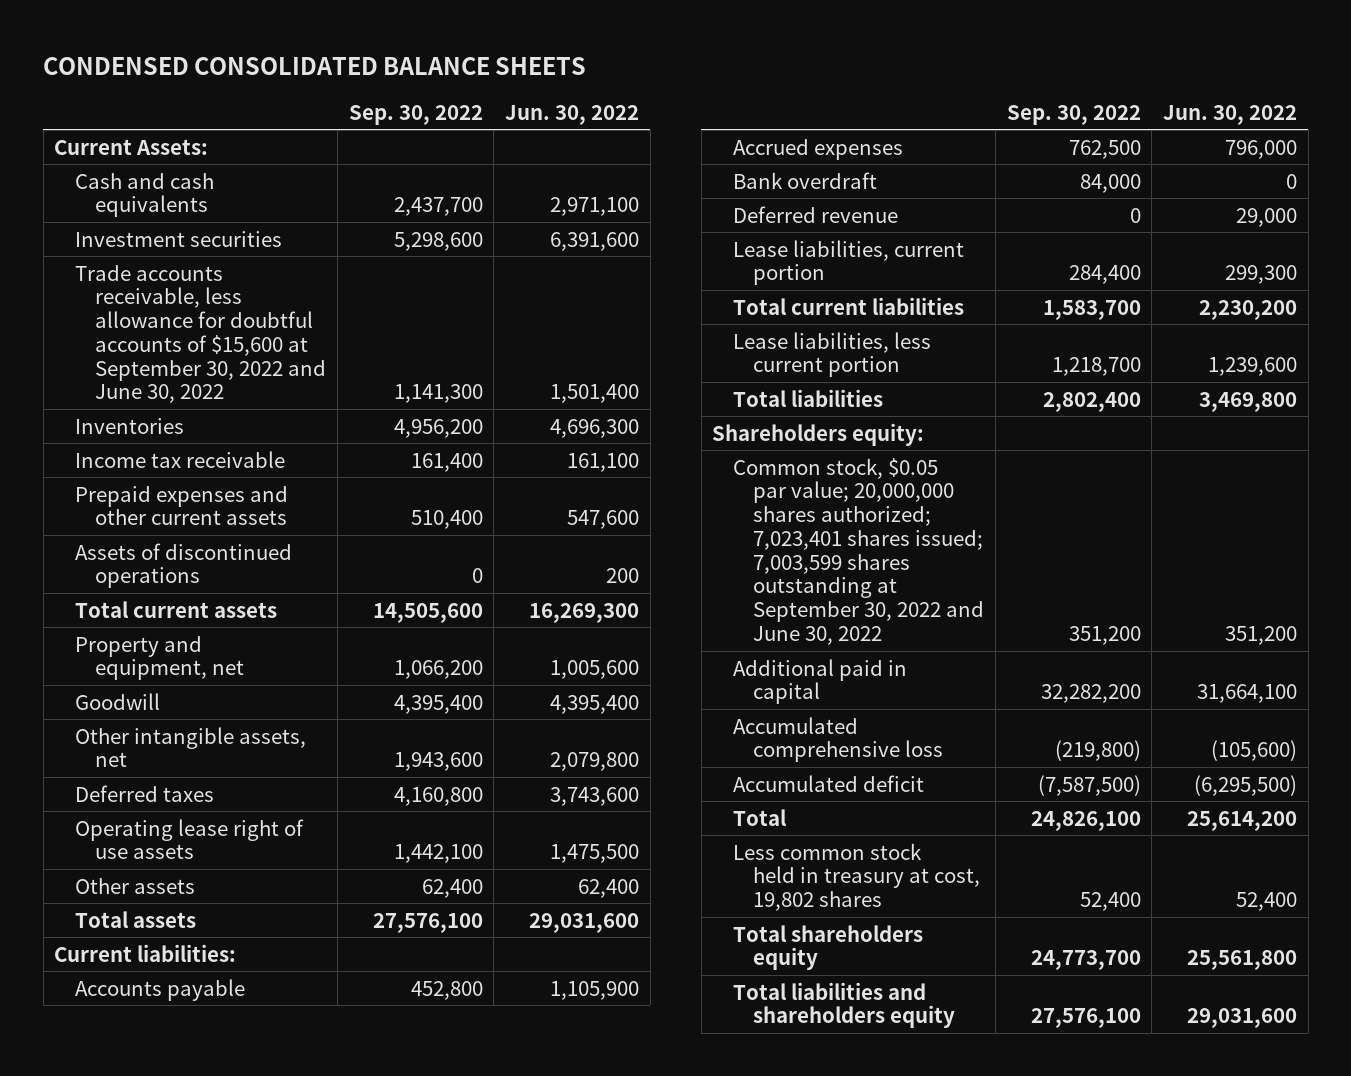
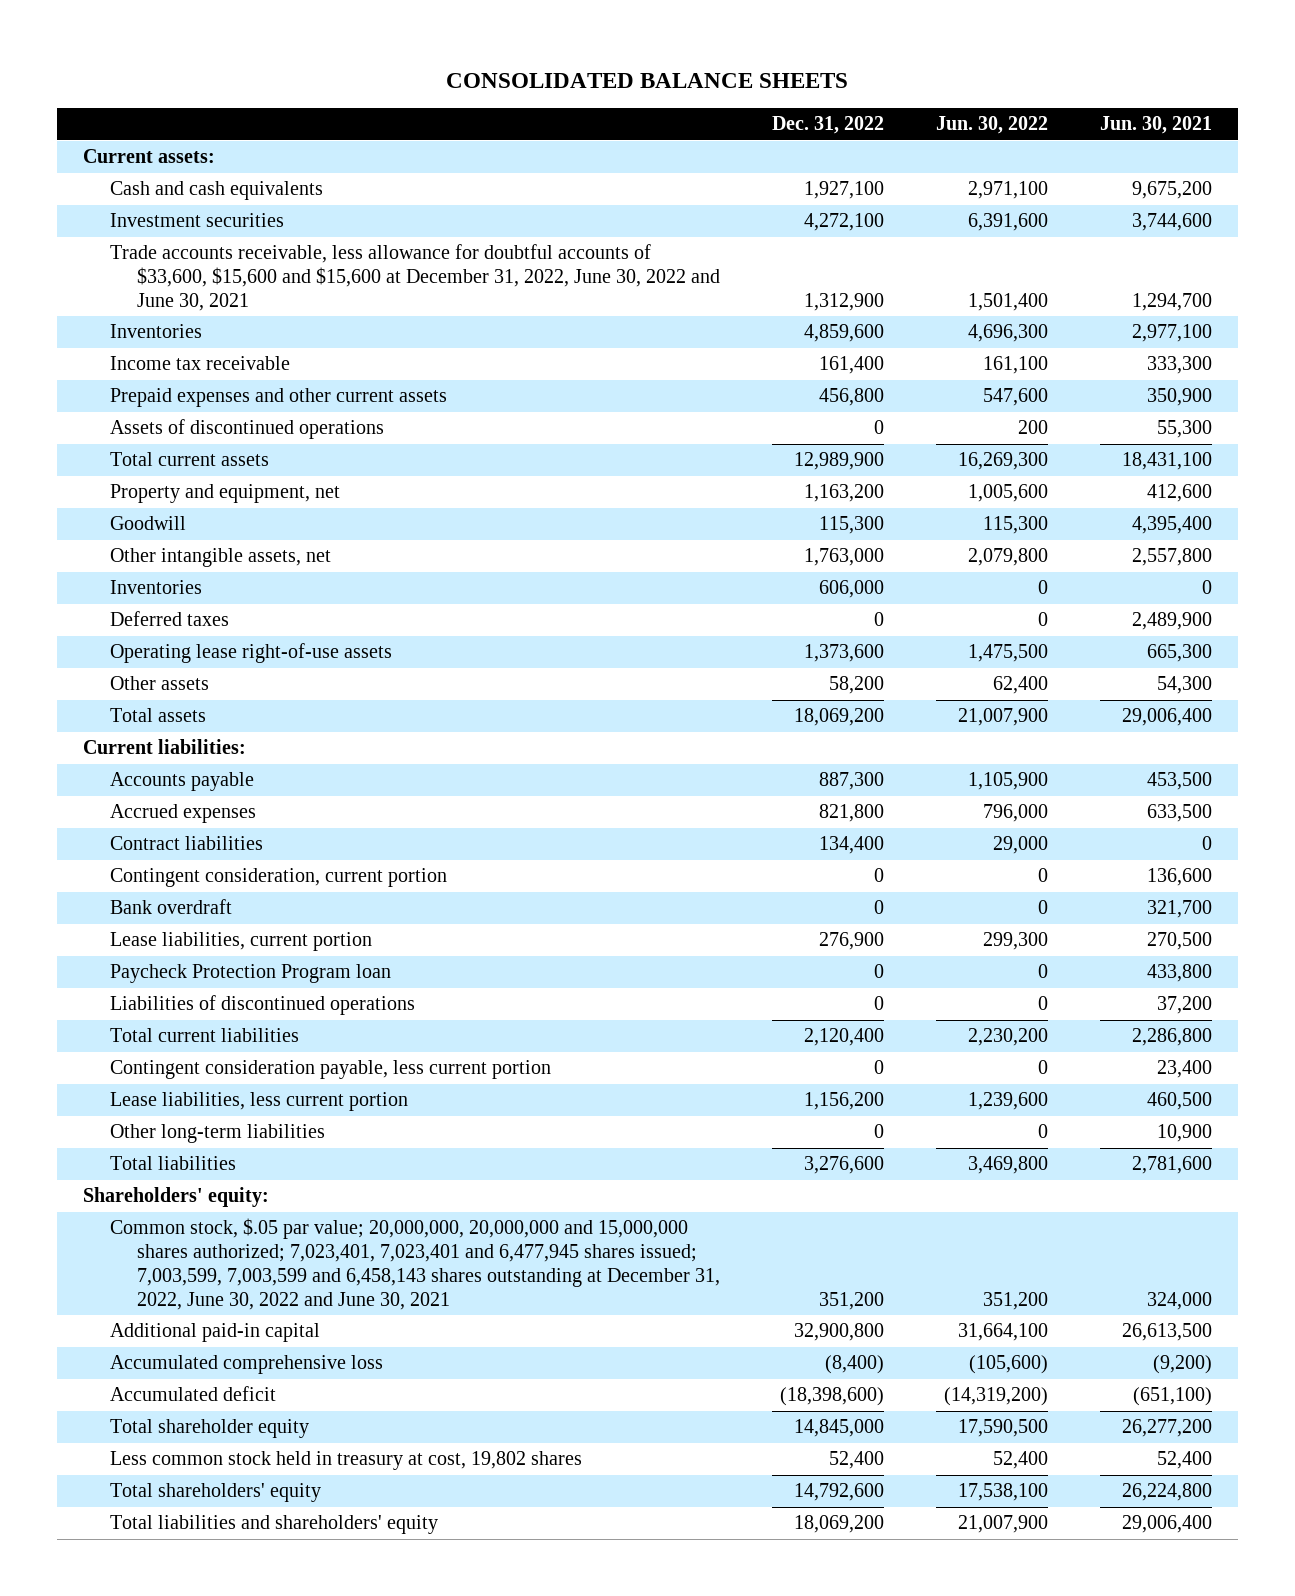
- CONDENSED CONSOLIDATED BALANCE SHEETS
+ CONSOLIDATED BALANCE SHEETS
- | Sep. 30, 2022 | Jun. 30, 2022
+ | Dec. 31, 2022 | Jun. 30, 2022 | Jun. 30, 2021
- Current Assets:
+ Current assets:
- Trade accounts receivable, less allowance for doubtful accounts of $15,600 at September 30, 2022 and June 30, 2022 | 1,141,300 | 1,501,400
+ Trade accounts receivable, less allowance for doubtful accounts of $33,600, $15,600 and $15,600 at December 31, 2022, June 30, 2022 and June 30, 2021 | 1,312,900 | 1,501,400 | 1,294,700
- Goodwill | 4,395,400 | 4,395,400
+ Goodwill | 115,300 | 115,300 | 4,395,400
- Deferred taxes | 4,160,800 | 3,743,600
- Operating lease right of use assets | 1,442,100 | 1,475,500
+ Inventories | 606,000 | 0 | 0
+ Deferred taxes | 0 | 0 | 2,489,900
+ Operating lease right-of-use assets | 1,373,600 | 1,475,500 | 665,300
- Total assets | 27,576,100 | 29,031,600
+ Total assets | 18,069,200 | 21,007,900 | 29,006,400
+ Contract liabilities | 134,400 | 29,000 | 0
+ Contingent consideration, current portion | 0 | 0 | 136,600
- Deferred revenue | 0 | 29,000
+ Paycheck Protection Program loan | 0 | 0 | 433,800
+ Liabilities of discontinued operations | 0 | 0 | 37,200
+ Contingent consideration payable, less current portion | 0 | 0 | 23,400
+ Other long-term liabilities | 0 | 0 | 10,900
- Shareholders equity:
- Common stock, $0.05 par value; 20,000,000 shares authorized; 7,023,401 shares issued; 7,003,599 shares outstanding at September 30, 2022 and June 30, 2022 | 351,200 | 351,200
- Additional paid in capital | 32,282,200 | 31,664,100
+ Shareholders' equity:
+ Common stock, $.05 par value; 20,000,000, 20,000,000 and 15,000,000 shares authorized; 7,023,401, 7,023,401 and 6,477,945 shares issued; 7,003,599, 7,003,599 and 6,458,143 shares outstanding at December 31, 2022, June 30, 2022 and June 30, 2021 | 351,200 | 351,200 | 324,000
+ Additional paid-in capital | 32,900,800 | 31,664,100 | 26,613,500
- Accumulated deficit | (7,587,500) | (6,295,500)
- Total | 24,826,100 | 25,614,200
+ Accumulated deficit | (18,398,600) | (14,319,200) | (651,100)
+ Total shareholder equity | 14,845,000 | 17,590,500 | 26,277,200
- Total shareholders equity | 24,773,700 | 25,561,800
- Total liabilities and shareholders equity | 27,576,100 | 29,031,600
+ Total shareholders' equity | 14,792,600 | 17,538,100 | 26,224,800
+ Total liabilities and shareholders' equity | 18,069,200 | 21,007,900 | 29,006,400

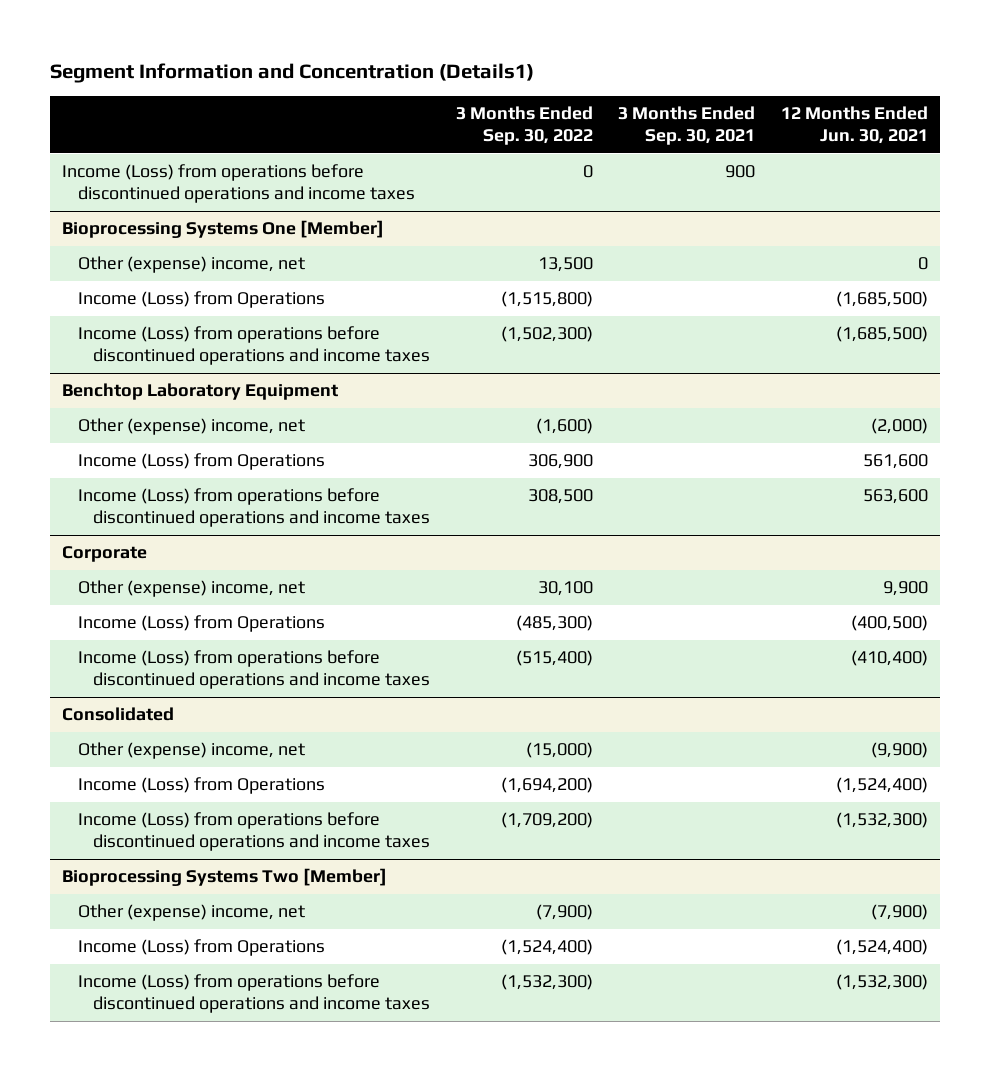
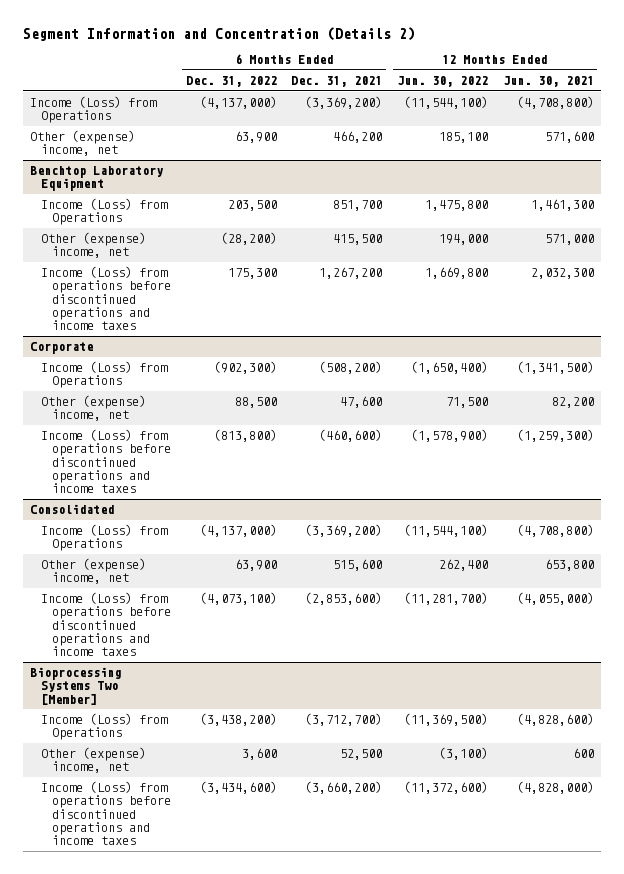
- Segment Information and Concentration (Details1)
+ Segment Information and Concentration (Details 2)
- | 3 Months Ended Sep. 30, 2022 | 3 Months Ended Sep. 30, 2021 | 12 Months Ended Jun. 30, 2021
+ | 6 Months Ended Dec. 31, 2022 | 6 Months Ended Dec. 31, 2021 | 12 Months Ended Jun. 30, 2022 | 12 Months Ended Jun. 30, 2021
- Income (Loss) from operations before discontinued operations and income taxes | 0 | 900 |
- Bioprocessing Systems One [Member]
- Other (expense) income, net | 13,500 | | 0
- Income (Loss) from Operations | (1,515,800) | | (1,685,500)
- Income (Loss) from operations before discontinued operations and income taxes | (1,502,300) | | (1,685,500)
+ Income (Loss) from Operations | (4,137,000) | (3,369,200) | (11,544,100) | (4,708,800)
+ Other (expense) income, net | 63,900 | 466,200 | 185,100 | 571,600
@ Benchtop Laboratory Equipment
- Other (expense) income, net | (1,600) | | (2,000)
- Income (Loss) from Operations | 306,900 | | 561,600
- Income (Loss) from operations before discontinued operations and income taxes | 308,500 | | 563,600
+ Income (Loss) from Operations | 203,500 | 851,700 | 1,475,800 | 1,461,300
+ Other (expense) income, net | (28,200) | 415,500 | 194,000 | 571,000
+ Income (Loss) from operations before discontinued operations and income taxes | 175,300 | 1,267,200 | 1,669,800 | 2,032,300
@ Corporate
- Other (expense) income, net | 30,100 | | 9,900
- Income (Loss) from Operations | (485,300) | | (400,500)
- Income (Loss) from operations before discontinued operations and income taxes | (515,400) | | (410,400)
+ Income (Loss) from Operations | (902,300) | (508,200) | (1,650,400) | (1,341,500)
+ Other (expense) income, net | 88,500 | 47,600 | 71,500 | 82,200
+ Income (Loss) from operations before discontinued operations and income taxes | (813,800) | (460,600) | (1,578,900) | (1,259,300)
@ Consolidated
- Other (expense) income, net | (15,000) | | (9,900)
- Income (Loss) from Operations | (1,694,200) | | (1,524,400)
- Income (Loss) from operations before discontinued operations and income taxes | (1,709,200) | | (1,532,300)
+ Income (Loss) from Operations | (4,137,000) | (3,369,200) | (11,544,100) | (4,708,800)
+ Other (expense) income, net | 63,900 | 515,600 | 262,400 | 653,800
+ Income (Loss) from operations before discontinued operations and income taxes | (4,073,100) | (2,853,600) | (11,281,700) | (4,055,000)
@ Bioprocessing Systems Two [Member]
- Other (expense) income, net | (7,900) | | (7,900)
- Income (Loss) from Operations | (1,524,400) | | (1,524,400)
- Income (Loss) from operations before discontinued operations and income taxes | (1,532,300) | | (1,532,300)
+ Income (Loss) from Operations | (3,438,200) | (3,712,700) | (11,369,500) | (4,828,600)
+ Other (expense) income, net | 3,600 | 52,500 | (3,100) | 600
+ Income (Loss) from operations before discontinued operations and income taxes | (3,434,600) | (3,660,200) | (11,372,600) | (4,828,000)

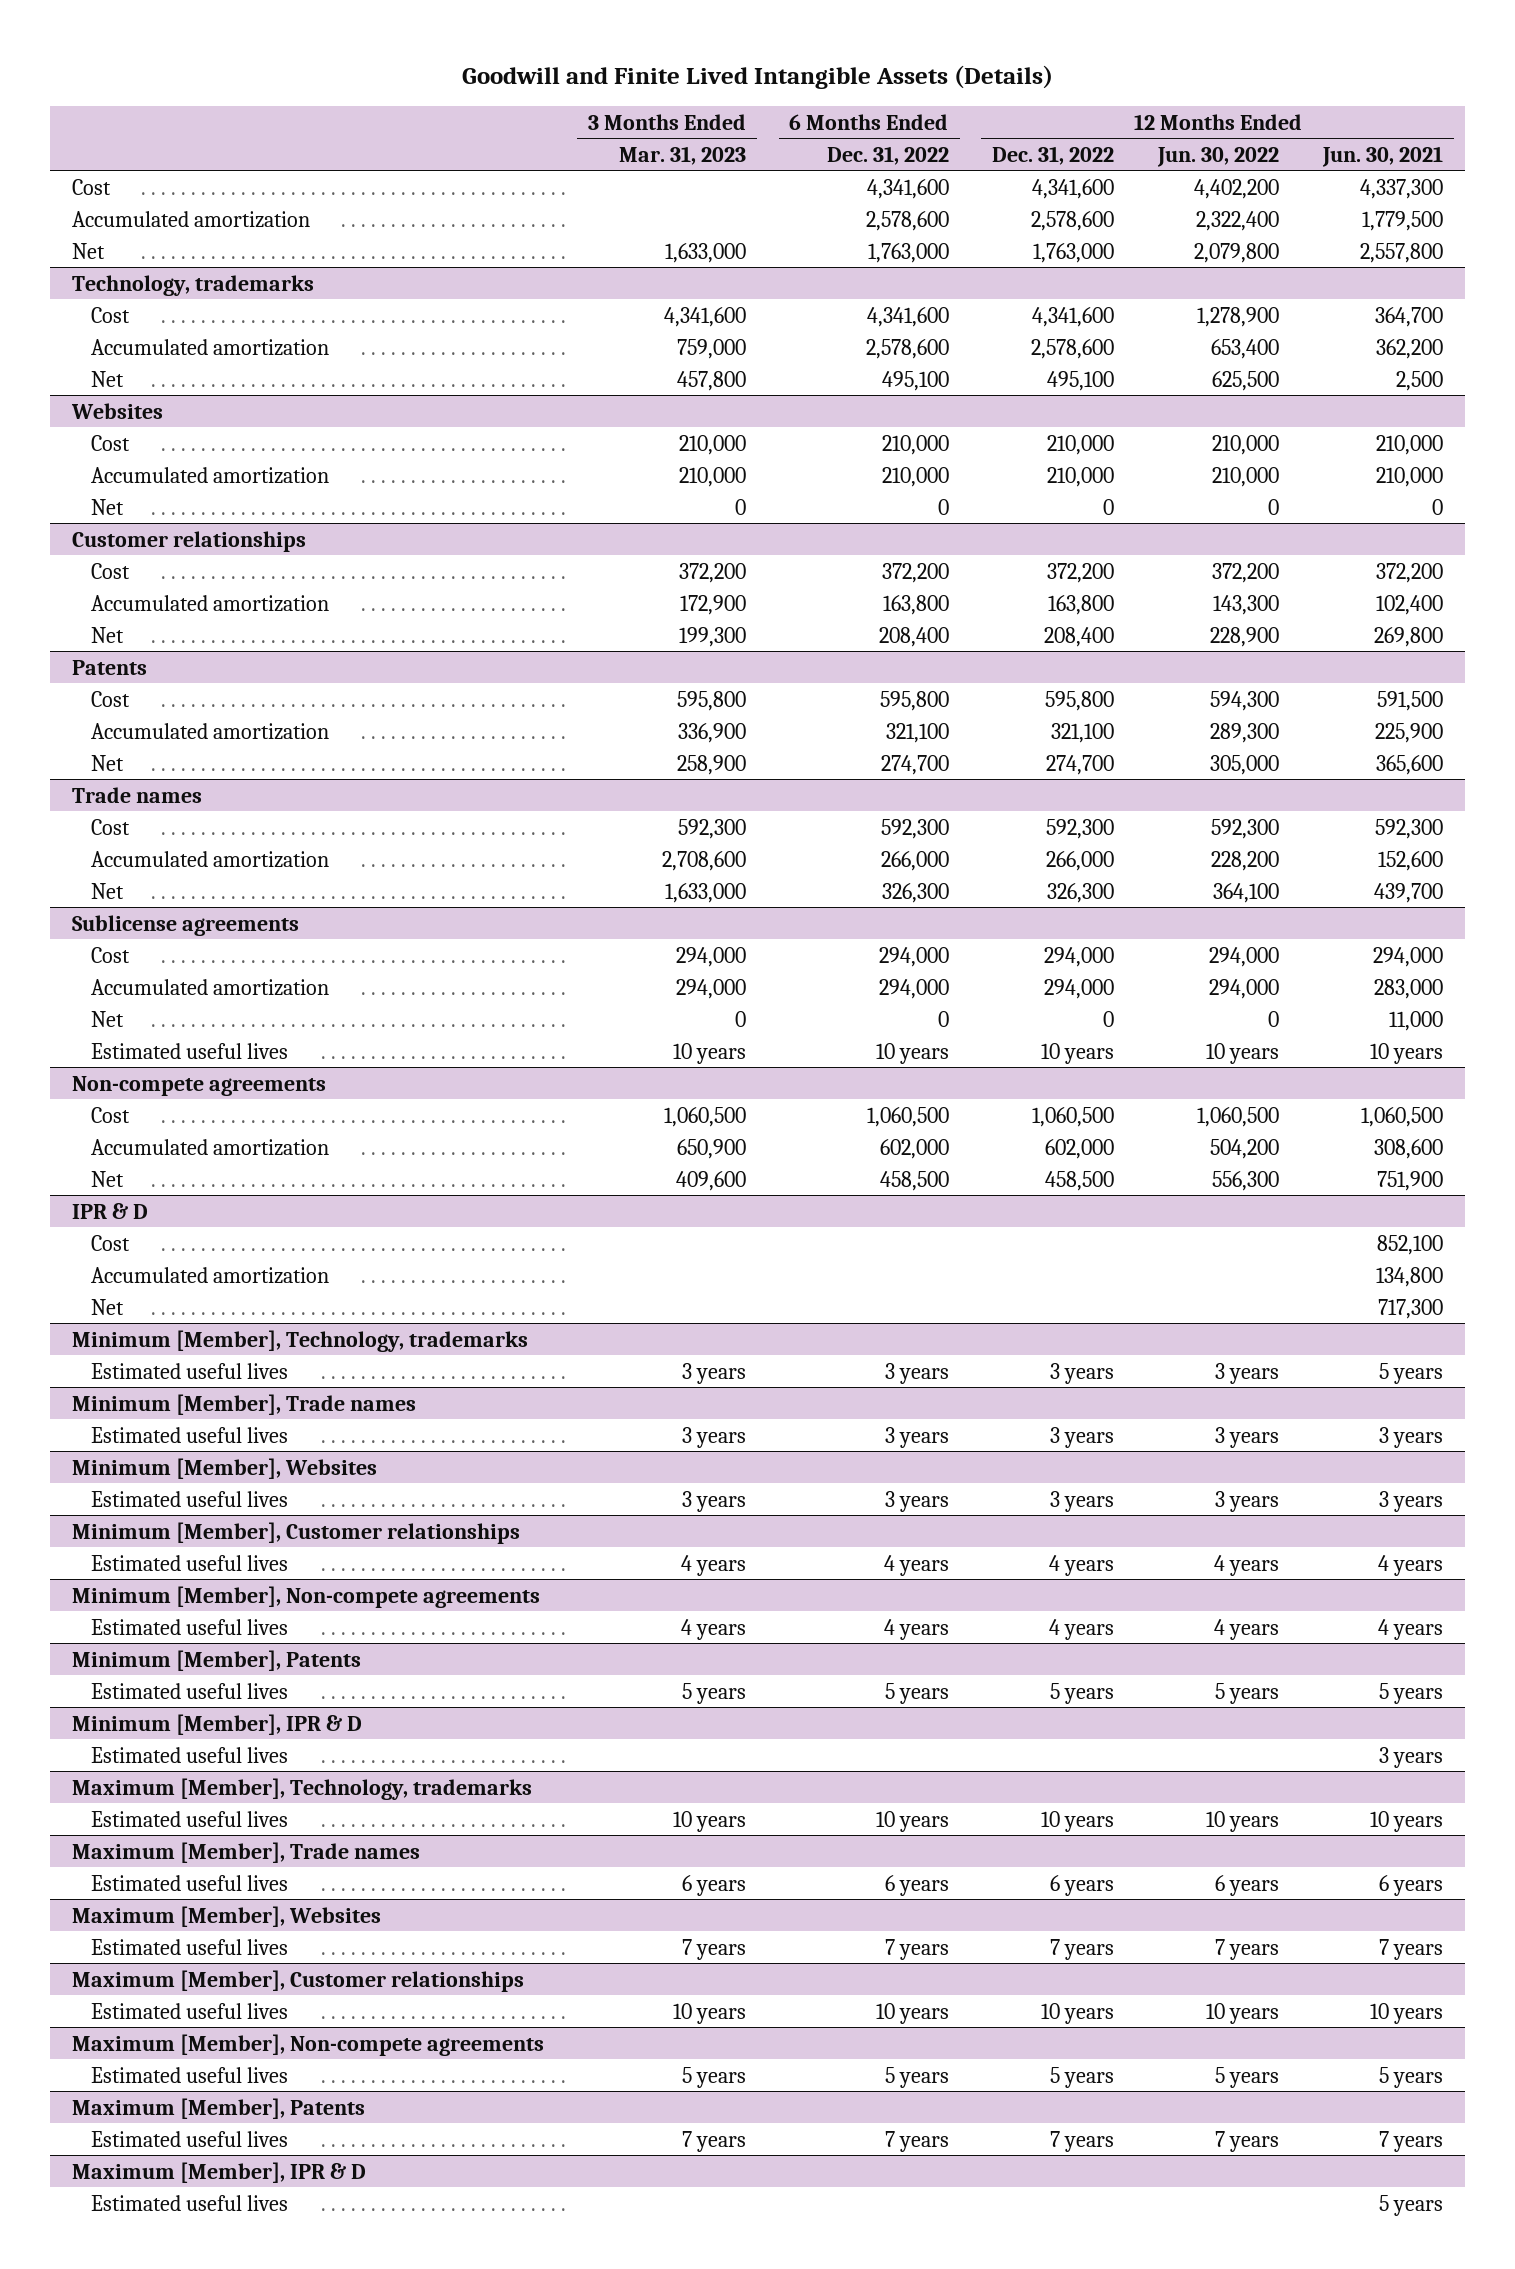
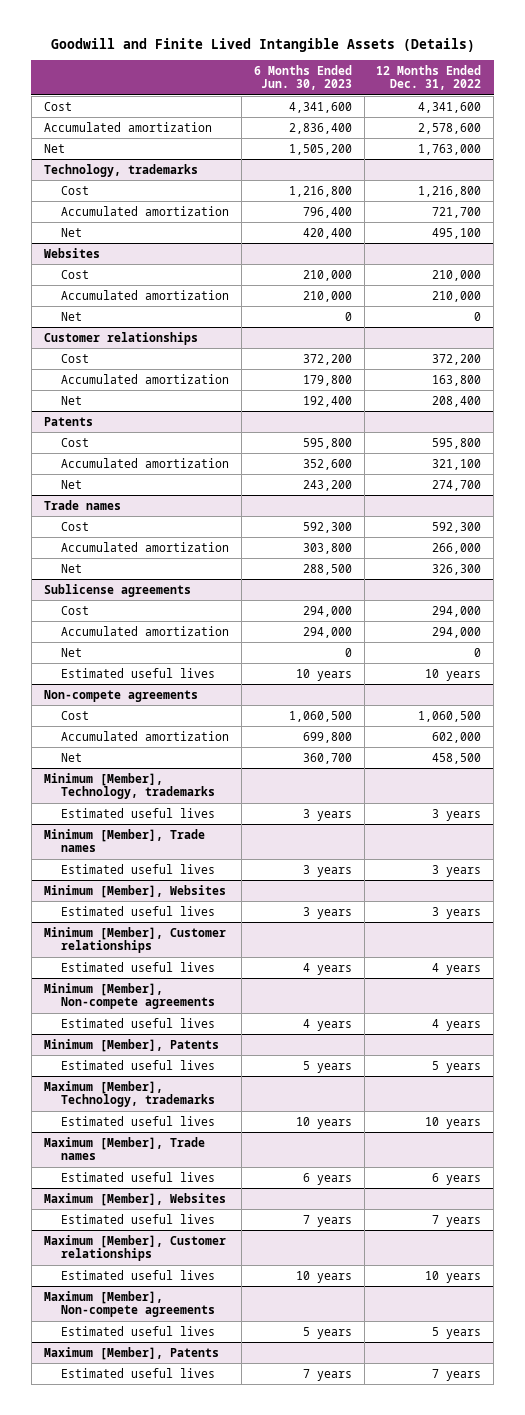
- | 3 Months Ended Mar. 31, 2023 | 6 Months Ended Dec. 31, 2022 | 12 Months Ended Dec. 31, 2022 | 12 Months Ended Jun. 30, 2022 | 12 Months Ended Jun. 30, 2021
+ | 6 Months Ended Jun. 30, 2023 | 12 Months Ended Dec. 31, 2022
@ Technology, trademarks
- Cost | 4,341,600 | 4,341,600 | 4,341,600 | 1,278,900 | 364,700
- Accumulated amortization | 759,000 | 2,578,600 | 2,578,600 | 653,400 | 362,200
+ Cost | 1,216,800 | 1,216,800
+ Accumulated amortization | 796,400 | 721,700
- IPR & D
- Cost | | | | | 852,100
- Accumulated amortization | | | | | 134,800
- Net | | | | | 717,300
- Minimum [Member], IPR & D
- Estimated useful lives | | | | | 3 years
- Maximum [Member], IPR & D
- Estimated useful lives | | | | | 5 years

